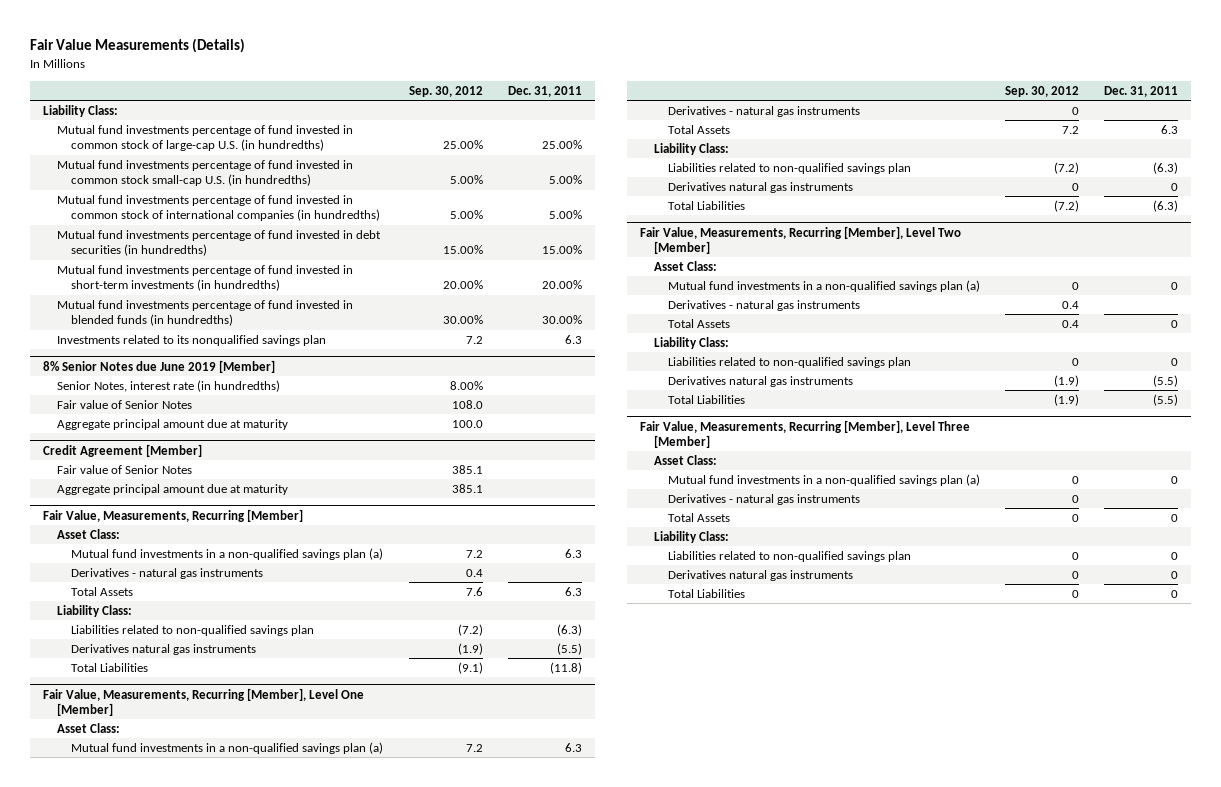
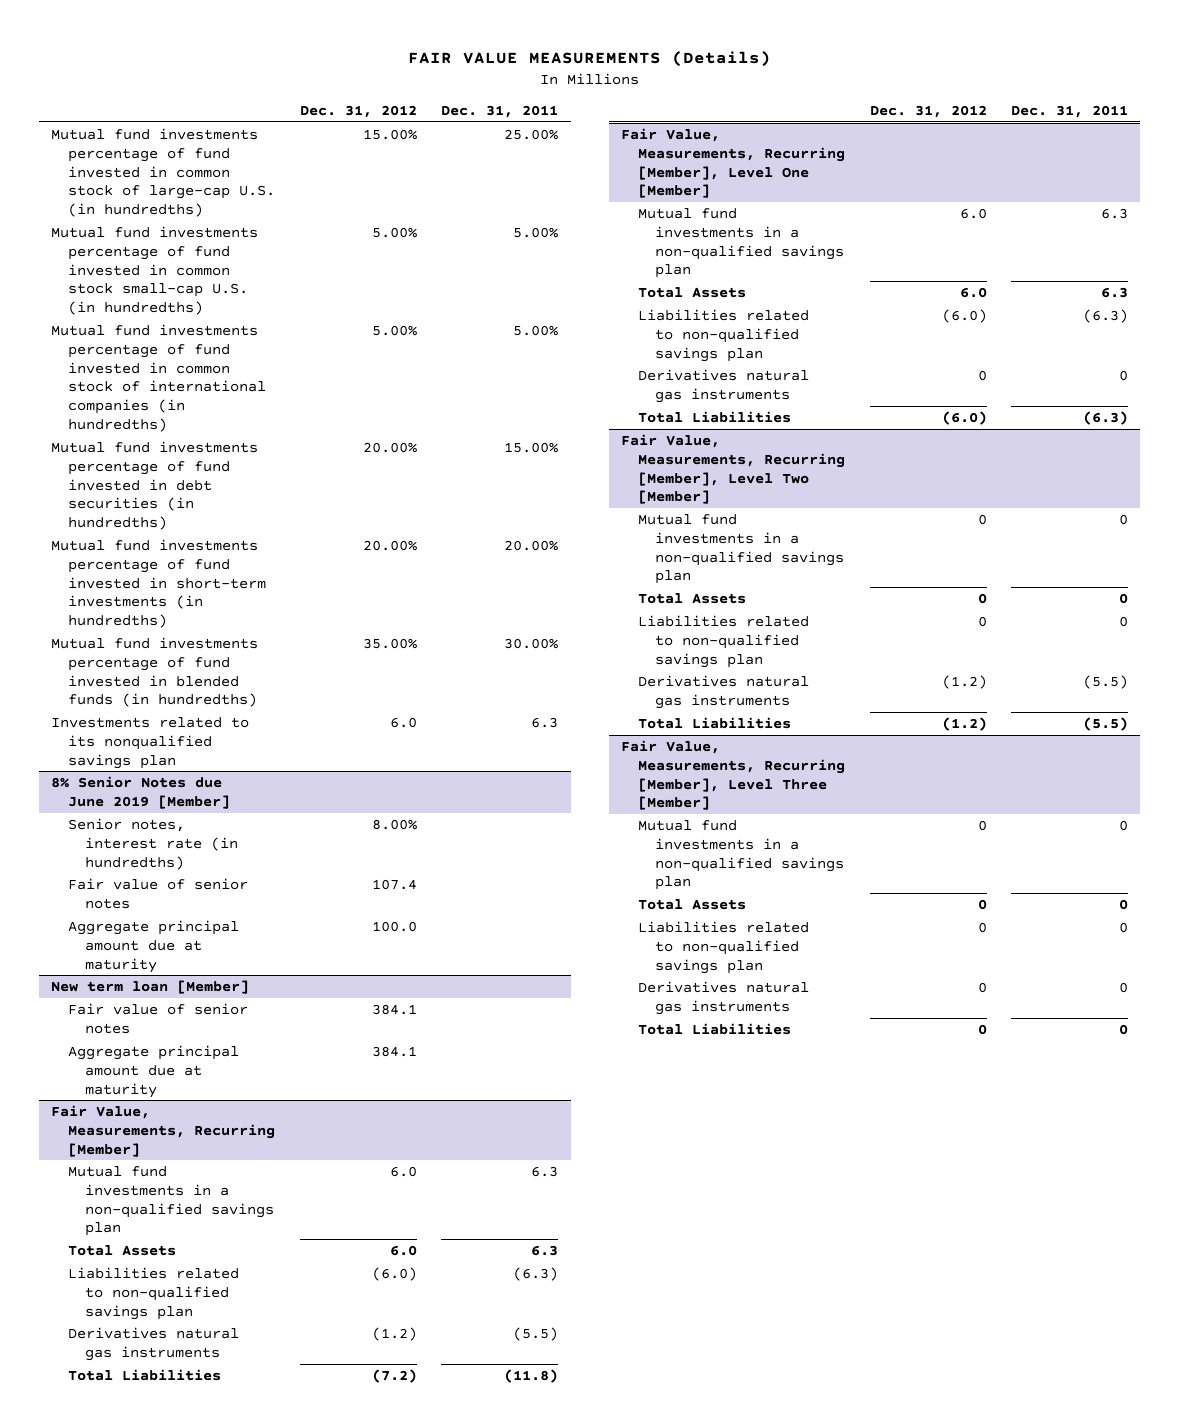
- Fair Value Measurements (Details)
+ FAIR VALUE MEASUREMENTS (Details)
- | Sep. 30, 2012 | Dec. 31, 2011
+ | Dec. 31, 2012 | Dec. 31, 2011
- Liability Class:
@ 8% Senior Notes due June 2019 [Member]
- Senior Notes, interest rate (in hundredths) | 8.00% |
- Fair value of Senior Notes | 108.0 |
+ Senior notes, interest rate (in hundredths) | 8.00% |
+ Fair value of senior notes | 107.4 |
- Credit Agreement [Member]
- Fair value of Senior Notes | 385.1 |
+ New term loan [Member]
+ Fair value of senior notes | 384.1 |
@ Fair Value, Measurements, Recurring [Member]
- Asset Class:
- Mutual fund investments in a non-qualified savings plan (a) | 7.2 | 6.3
- Derivatives - natural gas instruments | 0.4 |
+ Mutual fund investments in a non-qualified savings plan | 6.0 | 6.3
- Liability Class:
@ Fair Value, Measurements, Recurring [Member], Level One [Member]
- Asset Class:
- Mutual fund investments in a non-qualified savings plan (a) | 7.2 | 6.3
- Derivatives - natural gas instruments | 0 |
+ Mutual fund investments in a non-qualified savings plan | 6.0 | 6.3
- Liability Class:
@ Fair Value, Measurements, Recurring [Member], Level Two [Member]
- Asset Class:
- Mutual fund investments in a non-qualified savings plan (a) | 0 | 0
- Derivatives - natural gas instruments | 0.4 |
+ Mutual fund investments in a non-qualified savings plan | 0 | 0
- Liability Class:
@ Fair Value, Measurements, Recurring [Member], Level Three [Member]
- Asset Class:
- Mutual fund investments in a non-qualified savings plan (a) | 0 | 0
- Derivatives - natural gas instruments | 0 |
+ Mutual fund investments in a non-qualified savings plan | 0 | 0
- Liability Class:

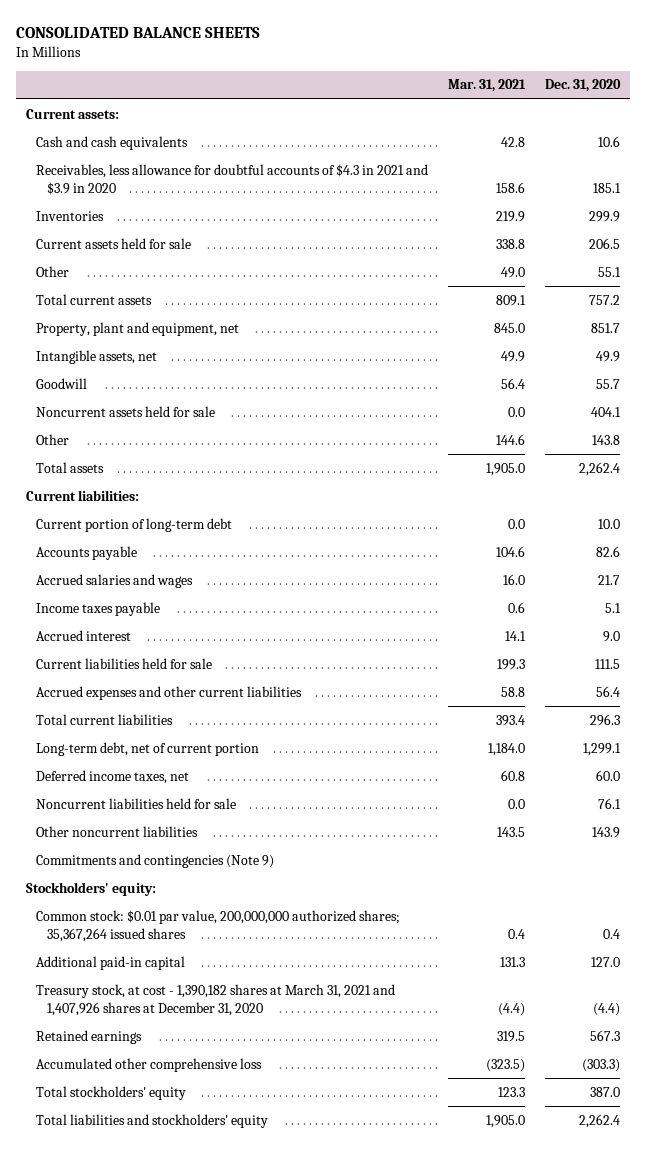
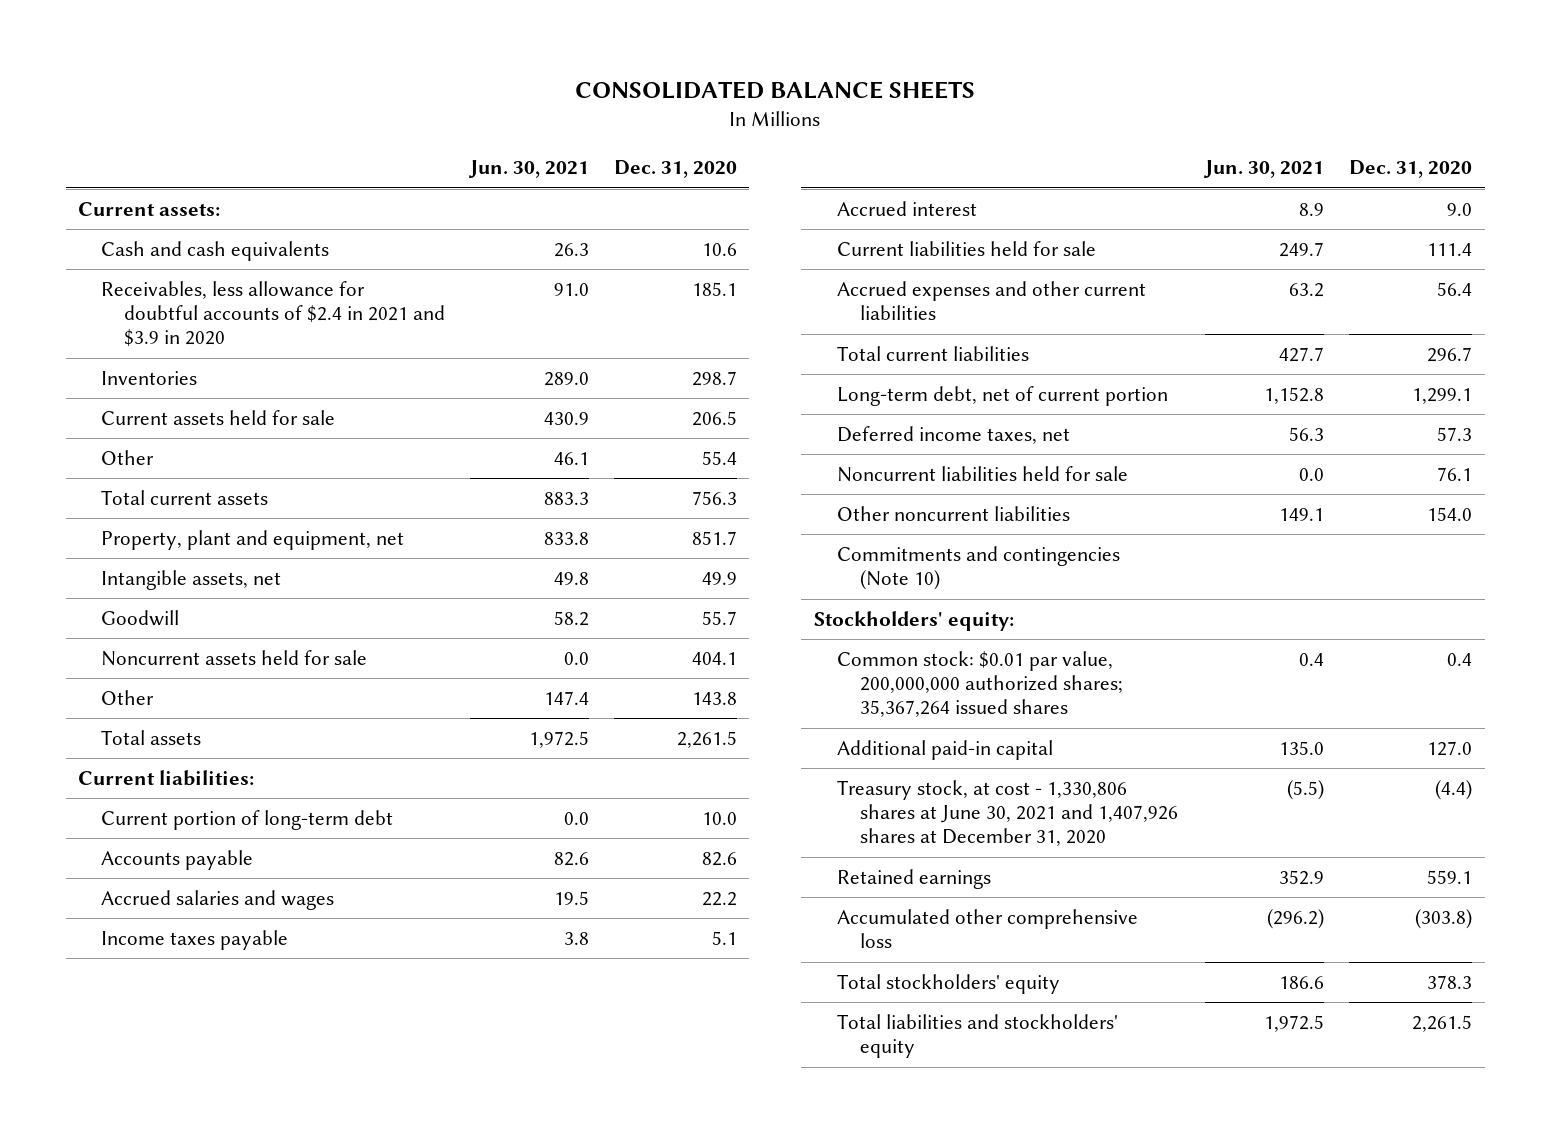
- | Mar. 31, 2021 | Dec. 31, 2020
+ | Jun. 30, 2021 | Dec. 31, 2020
- Receivables, less allowance for doubtful accounts of $4.3 in 2021 and $3.9 in 2020 | 158.6 | 185.1
- Inventories | 219.9 | 299.9
+ Receivables, less allowance for doubtful accounts of $2.4 in 2021 and $3.9 in 2020 | 91.0 | 185.1
+ Inventories | 289.0 | 298.7
- Other | 49.0 | 55.1
- Total current assets | 809.1 | 757.2
+ Other | 46.1 | 55.4
+ Total current assets | 883.3 | 756.3
- Total assets | 1,905.0 | 2,262.4
+ Total assets | 1,972.5 | 2,261.5
- Accrued salaries and wages | 16.0 | 21.7
+ Accrued salaries and wages | 19.5 | 22.2
- Current liabilities held for sale | 199.3 | 111.5
+ Current liabilities held for sale | 249.7 | 111.4
- Total current liabilities | 393.4 | 296.3
+ Total current liabilities | 427.7 | 296.7
- Deferred income taxes, net | 60.8 | 60.0
+ Deferred income taxes, net | 56.3 | 57.3
- Other noncurrent liabilities | 143.5 | 143.9
- Commitments and contingencies (Note 9)
+ Other noncurrent liabilities | 149.1 | 154.0
+ Commitments and contingencies (Note 10)
- Treasury stock, at cost - 1,390,182 shares at March 31, 2021 and 1,407,926 shares at December 31, 2020 | (4.4) | (4.4)
- Retained earnings | 319.5 | 567.3
- Accumulated other comprehensive loss | (323.5) | (303.3)
- Total stockholders' equity | 123.3 | 387.0
- Total liabilities and stockholders' equity | 1,905.0 | 2,262.4
+ Treasury stock, at cost - 1,330,806 shares at June 30, 2021 and 1,407,926 shares at December 31, 2020 | (5.5) | (4.4)
+ Retained earnings | 352.9 | 559.1
+ Accumulated other comprehensive loss | (296.2) | (303.8)
+ Total stockholders' equity | 186.6 | 378.3
+ Total liabilities and stockholders' equity | 1,972.5 | 2,261.5

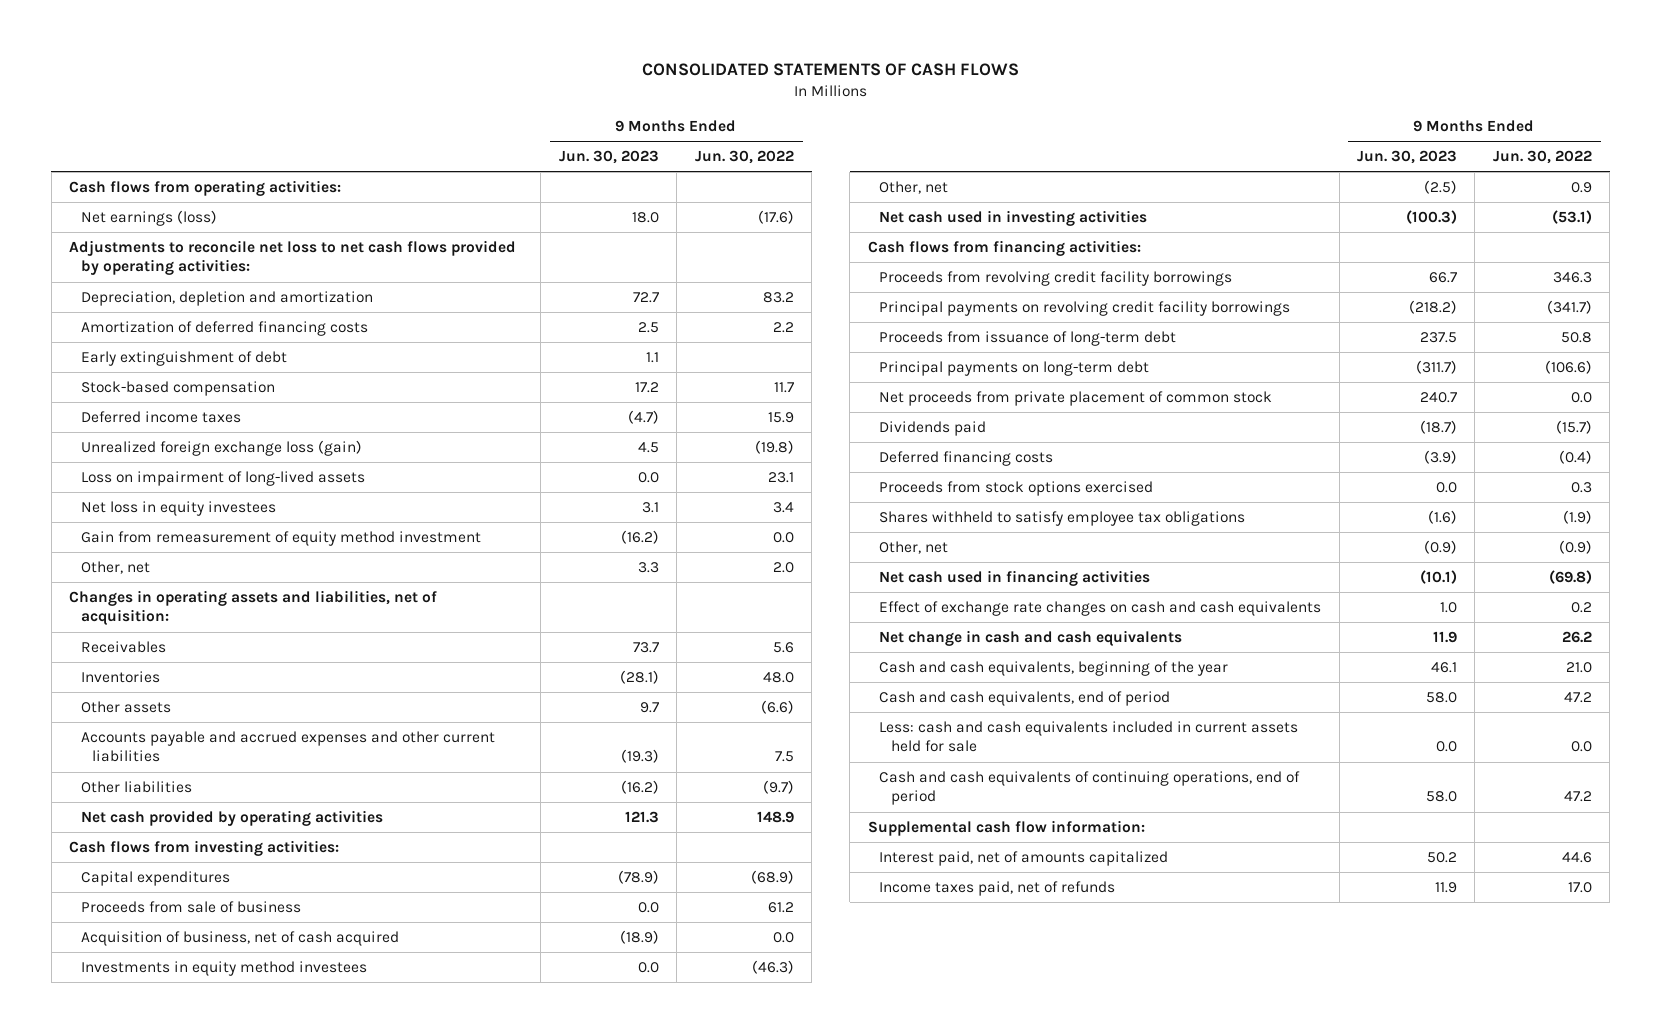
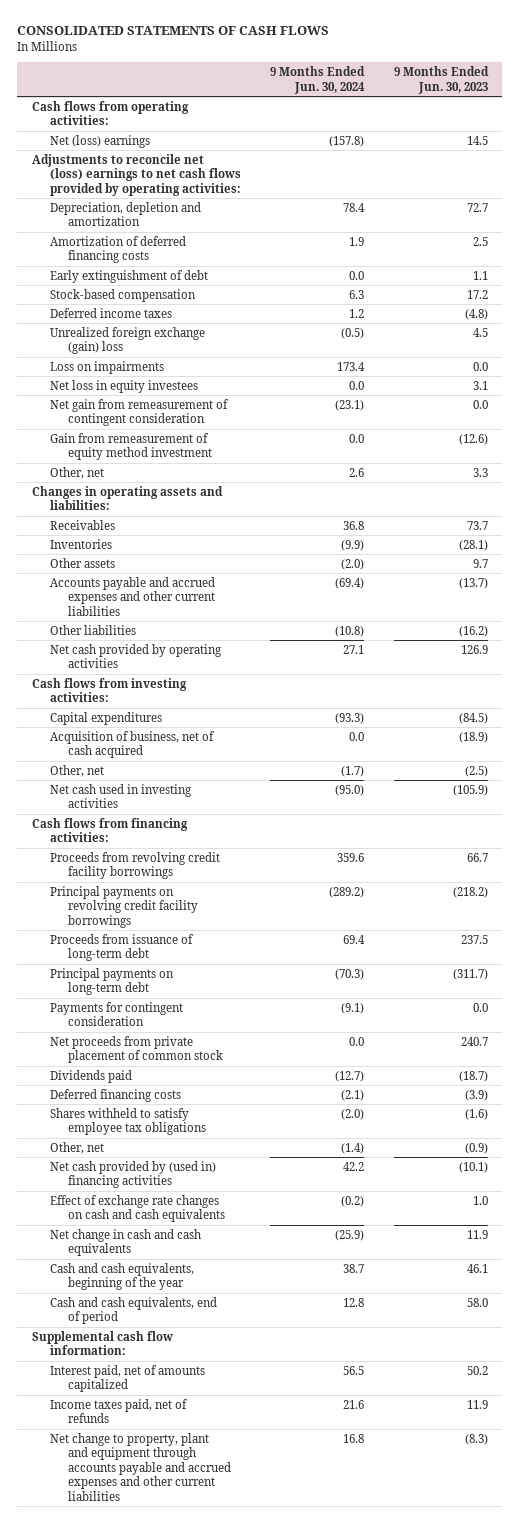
- | 9 Months Ended Jun. 30, 2023 | 9 Months Ended Jun. 30, 2022
+ | 9 Months Ended Jun. 30, 2024 | 9 Months Ended Jun. 30, 2023
- Net earnings (loss) | 18.0 | (17.6)
- Adjustments to reconcile net loss to net cash flows provided by operating activities:
+ Net (loss) earnings | (157.8) | 14.5
+ Adjustments to reconcile net (loss) earnings to net cash flows provided by operating activities:
- Deferred income taxes | (4.7) | 15.9
- Unrealized foreign exchange loss (gain) | 4.5 | (19.8)
- Loss on impairment of long-lived assets | 0.0 | 23.1
+ Deferred income taxes | 1.2 | (4.8)
+ Unrealized foreign exchange (gain) loss | (0.5) | 4.5
+ Loss on impairments | 173.4 | 0.0
- Gain from remeasurement of equity method investment | (16.2) | 0.0
+ Net gain from remeasurement of contingent consideration | (23.1) | 0.0
+ Gain from remeasurement of equity method investment | 0.0 | (12.6)
- Changes in operating assets and liabilities, net of acquisition:
+ Changes in operating assets and liabilities:
- Accounts payable and accrued expenses and other current liabilities | (19.3) | 7.5
+ Accounts payable and accrued expenses and other current liabilities | (69.4) | (13.7)
- Net cash provided by operating activities | 121.3 | 148.9
+ Net cash provided by operating activities | 27.1 | 126.9
- Capital expenditures | (78.9) | (68.9)
- Proceeds from sale of business | 0.0 | 61.2
+ Capital expenditures | (93.3) | (84.5)
- Investments in equity method investees | 0.0 | (46.3)
- Net cash used in investing activities | (100.3) | (53.1)
+ Net cash used in investing activities | (95.0) | (105.9)
+ Payments for contingent consideration | (9.1) | 0.0
- Proceeds from stock options exercised | 0.0 | 0.3
- Net cash used in financing activities | (10.1) | (69.8)
+ Net cash provided by (used in) financing activities | 42.2 | (10.1)
- Less: cash and cash equivalents included in current assets held for sale | 0.0 | 0.0
- Cash and cash equivalents of continuing operations, end of period | 58.0 | 47.2
+ Net change to property, plant and equipment through accounts payable and accrued expenses and other current liabilities | 16.8 | (8.3)

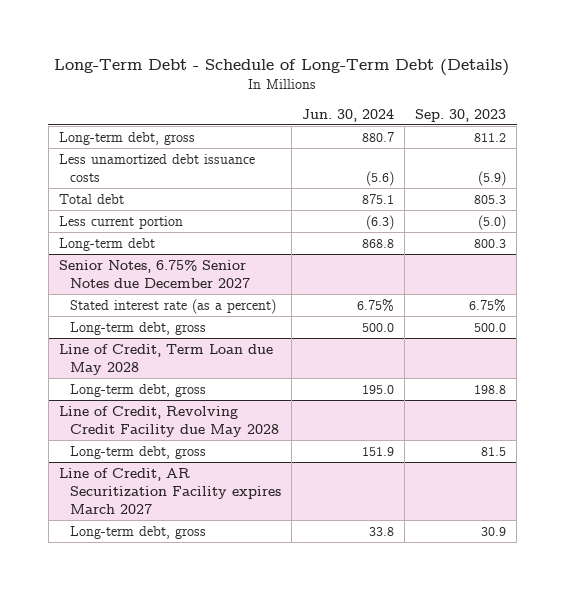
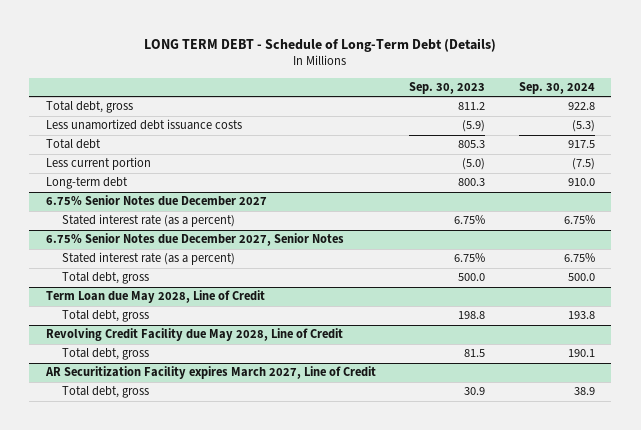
- Long-Term Debt - Schedule of Long-Term Debt (Details)
+ LONG TERM DEBT - Schedule of Long-Term Debt (Details)
- | Jun. 30, 2024 | Sep. 30, 2023
+ | Sep. 30, 2023 | Sep. 30, 2024
- Long-term debt, gross | 880.7 | 811.2
+ Total debt, gross | 811.2 | 922.8
- Senior Notes, 6.75% Senior Notes due December 2027
+ 6.75% Senior Notes due December 2027
- Long-term debt, gross | 500.0 | 500.0
- Line of Credit, Term Loan due May 2028
- Long-term debt, gross | 195.0 | 198.8
- Line of Credit, Revolving Credit Facility due May 2028
- Long-term debt, gross | 151.9 | 81.5
- Line of Credit, AR Securitization Facility expires March 2027
- Long-term debt, gross | 33.8 | 30.9
+ 6.75% Senior Notes due December 2027, Senior Notes
+ Stated interest rate (as a percent) | 6.75% | 6.75%
+ Total debt, gross | 500.0 | 500.0
+ Term Loan due May 2028, Line of Credit
+ Total debt, gross | 198.8 | 193.8
+ Revolving Credit Facility due May 2028, Line of Credit
+ Total debt, gross | 81.5 | 190.1
+ AR Securitization Facility expires March 2027, Line of Credit
+ Total debt, gross | 30.9 | 38.9

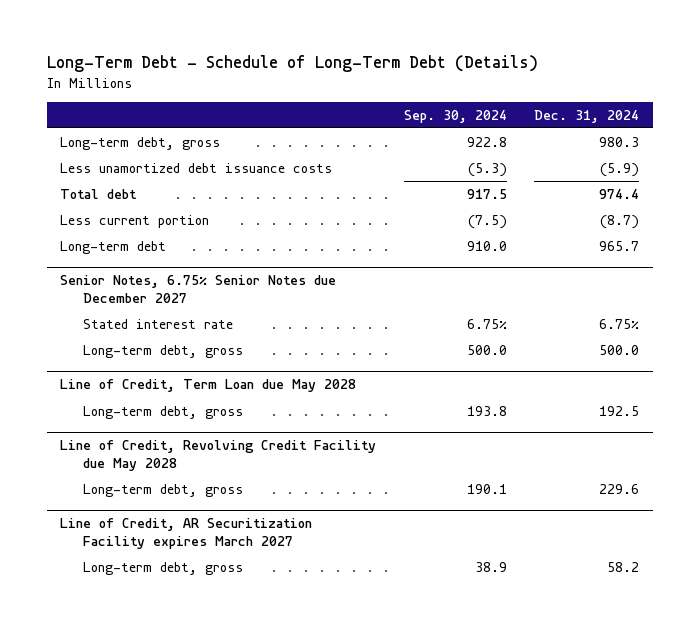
- LONG TERM DEBT - Schedule of Long-Term Debt (Details)
+ Long-Term Debt - Schedule of Long-Term Debt (Details)
- | Sep. 30, 2023 | Sep. 30, 2024
+ | Sep. 30, 2024 | Dec. 31, 2024
- Total debt, gross | 811.2 | 922.8
+ Long-term debt, gross | 922.8 | 980.3
- 6.75% Senior Notes due December 2027
- Stated interest rate (as a percent) | 6.75% | 6.75%
- 6.75% Senior Notes due December 2027, Senior Notes
- Stated interest rate (as a percent) | 6.75% | 6.75%
- Total debt, gross | 500.0 | 500.0
- Term Loan due May 2028, Line of Credit
- Total debt, gross | 198.8 | 193.8
- Revolving Credit Facility due May 2028, Line of Credit
- Total debt, gross | 81.5 | 190.1
- AR Securitization Facility expires March 2027, Line of Credit
- Total debt, gross | 30.9 | 38.9
+ Senior Notes, 6.75% Senior Notes due December 2027
+ Stated interest rate | 6.75% | 6.75%
+ Long-term debt, gross | 500.0 | 500.0
+ Line of Credit, Term Loan due May 2028
+ Long-term debt, gross | 193.8 | 192.5
+ Line of Credit, Revolving Credit Facility due May 2028
+ Long-term debt, gross | 190.1 | 229.6
+ Line of Credit, AR Securitization Facility expires March 2027
+ Long-term debt, gross | 38.9 | 58.2

